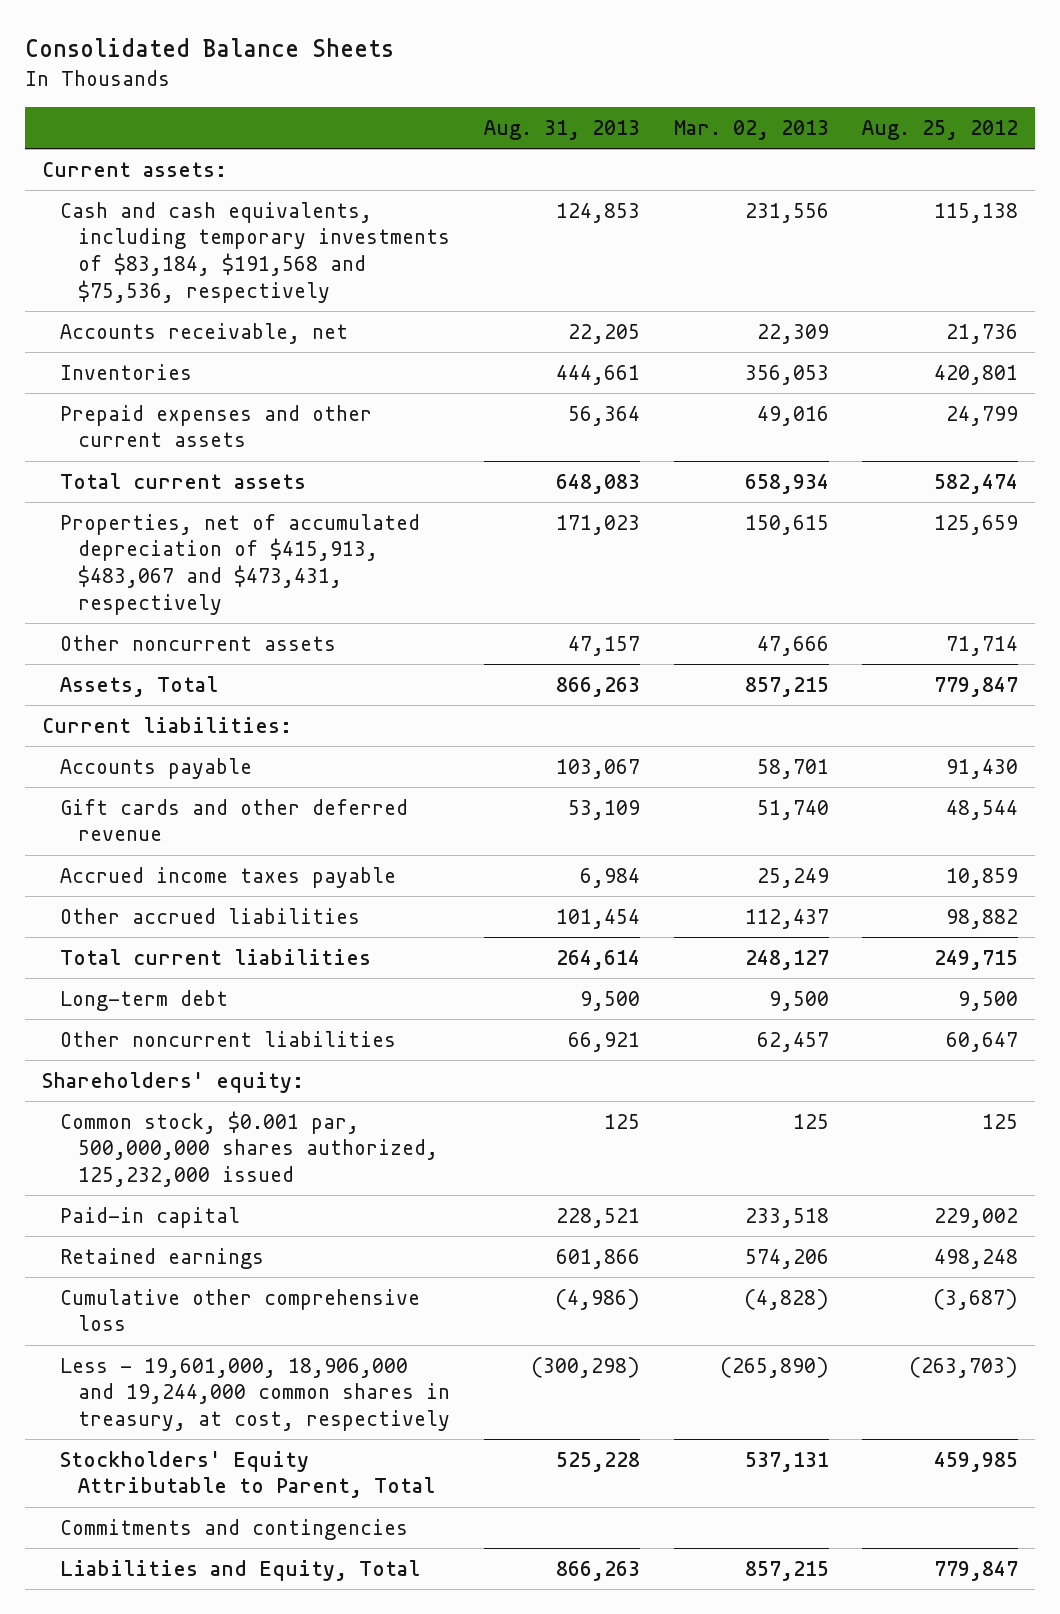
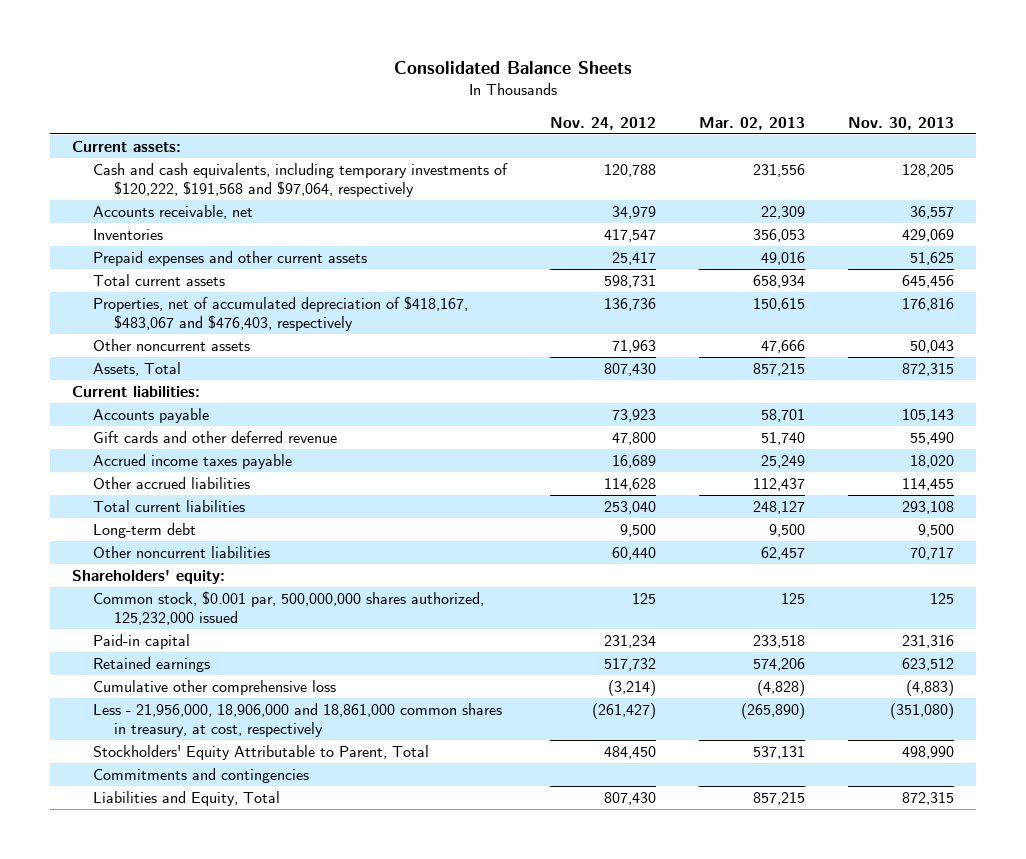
- | Aug. 31, 2013 | Mar. 02, 2013 | Aug. 25, 2012
+ | Nov. 24, 2012 | Mar. 02, 2013 | Nov. 30, 2013
- Cash and cash equivalents, including temporary investments of $83,184, $191,568 and $75,536, respectively | 124,853 | 231,556 | 115,138
+ Cash and cash equivalents, including temporary investments of $120,222, $191,568 and $97,064, respectively | 120,788 | 231,556 | 128,205
- Properties, net of accumulated depreciation of $415,913, $483,067 and $473,431, respectively | 171,023 | 150,615 | 125,659
+ Properties, net of accumulated depreciation of $418,167, $483,067 and $476,403, respectively | 136,736 | 150,615 | 176,816
- Less - 19,601,000, 18,906,000 and 19,244,000 common shares in treasury, at cost, respectively | (300,298) | (265,890) | (263,703)
+ Less - 21,956,000, 18,906,000 and 18,861,000 common shares in treasury, at cost, respectively | (261,427) | (265,890) | (351,080)

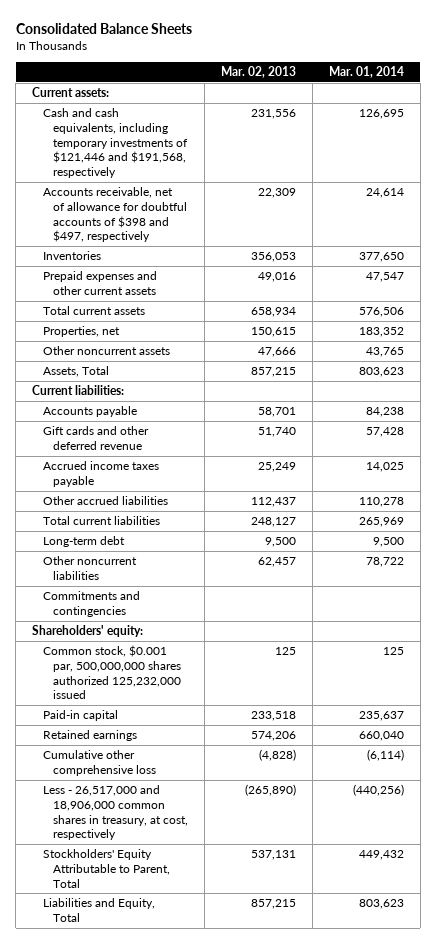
- | Nov. 24, 2012 | Mar. 02, 2013 | Nov. 30, 2013
+ | Mar. 02, 2013 | Mar. 01, 2014
- Cash and cash equivalents, including temporary investments of $120,222, $191,568 and $97,064, respectively | 120,788 | 231,556 | 128,205
- Accounts receivable, net | 34,979 | 22,309 | 36,557
+ Cash and cash equivalents, including temporary investments of $121,446 and $191,568, respectively | 231,556 | 126,695
+ Accounts receivable, net of allowance for doubtful accounts of $398 and $497, respectively | 22,309 | 24,614
- Properties, net of accumulated depreciation of $418,167, $483,067 and $476,403, respectively | 136,736 | 150,615 | 176,816
+ Properties, net | 150,615 | 183,352
moved up: Commitments and contingencies
- Common stock, $0.001 par, 500,000,000 shares authorized, 125,232,000 issued | 125 | 125 | 125
+ Common stock, $0.001 par, 500,000,000 shares authorized 125,232,000 issued | 125 | 125
- Less - 21,956,000, 18,906,000 and 18,861,000 common shares in treasury, at cost, respectively | (261,427) | (265,890) | (351,080)
+ Less - 26,517,000 and 18,906,000 common shares in treasury, at cost, respectively | (265,890) | (440,256)

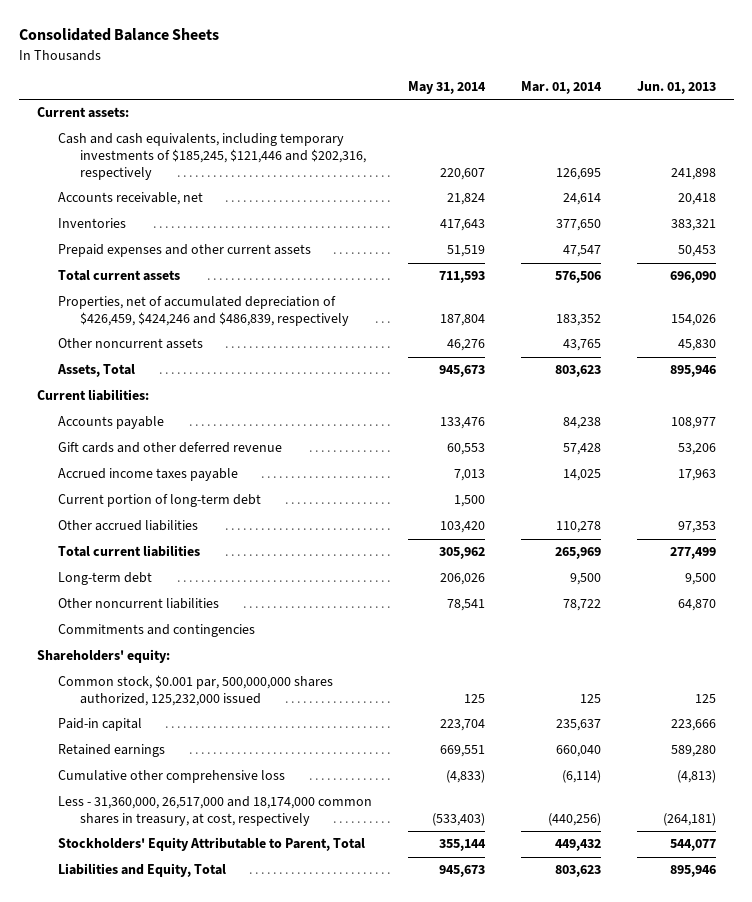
- | Mar. 02, 2013 | Mar. 01, 2014
+ | May 31, 2014 | Mar. 01, 2014 | Jun. 01, 2013
- Cash and cash equivalents, including temporary investments of $121,446 and $191,568, respectively | 231,556 | 126,695
- Accounts receivable, net of allowance for doubtful accounts of $398 and $497, respectively | 22,309 | 24,614
+ Cash and cash equivalents, including temporary investments of $185,245, $121,446 and $202,316, respectively | 220,607 | 126,695 | 241,898
+ Accounts receivable, net | 21,824 | 24,614 | 20,418
- Properties, net | 150,615 | 183,352
+ Properties, net of accumulated depreciation of $426,459, $424,246 and $486,839, respectively | 187,804 | 183,352 | 154,026
+ Current portion of long-term debt | 1,500 | |
- Common stock, $0.001 par, 500,000,000 shares authorized 125,232,000 issued | 125 | 125
+ Common stock, $0.001 par, 500,000,000 shares authorized, 125,232,000 issued | 125 | 125 | 125
- Less - 26,517,000 and 18,906,000 common shares in treasury, at cost, respectively | (265,890) | (440,256)
+ Less - 31,360,000, 26,517,000 and 18,174,000 common shares in treasury, at cost, respectively | (533,403) | (440,256) | (264,181)

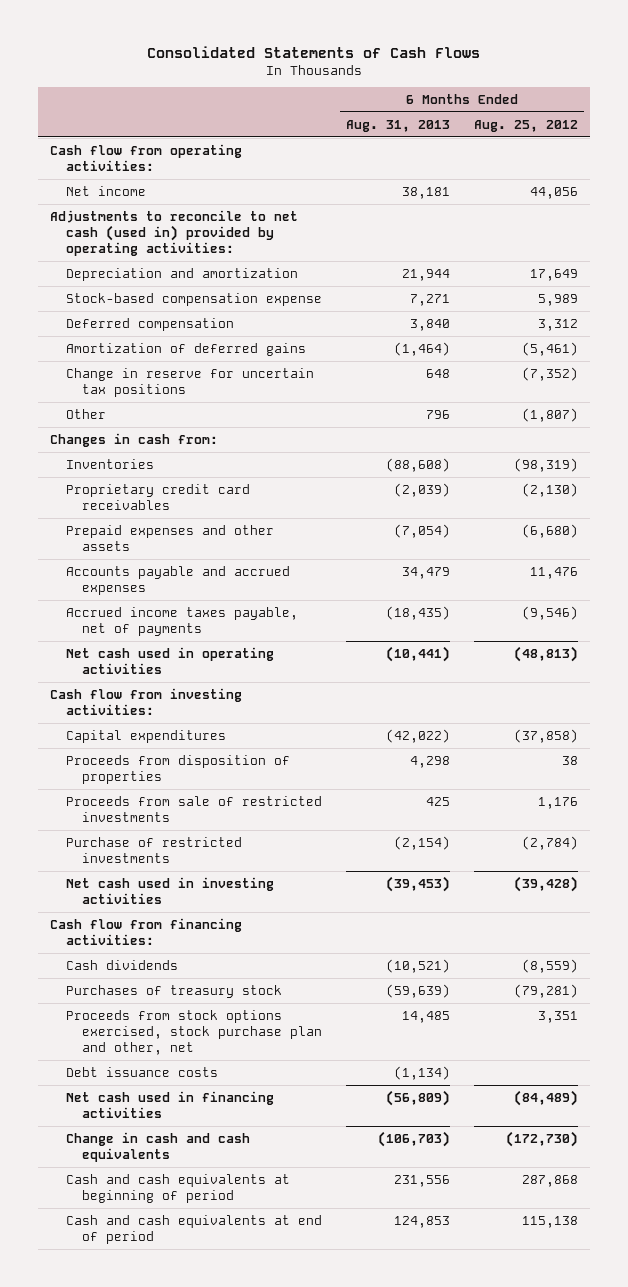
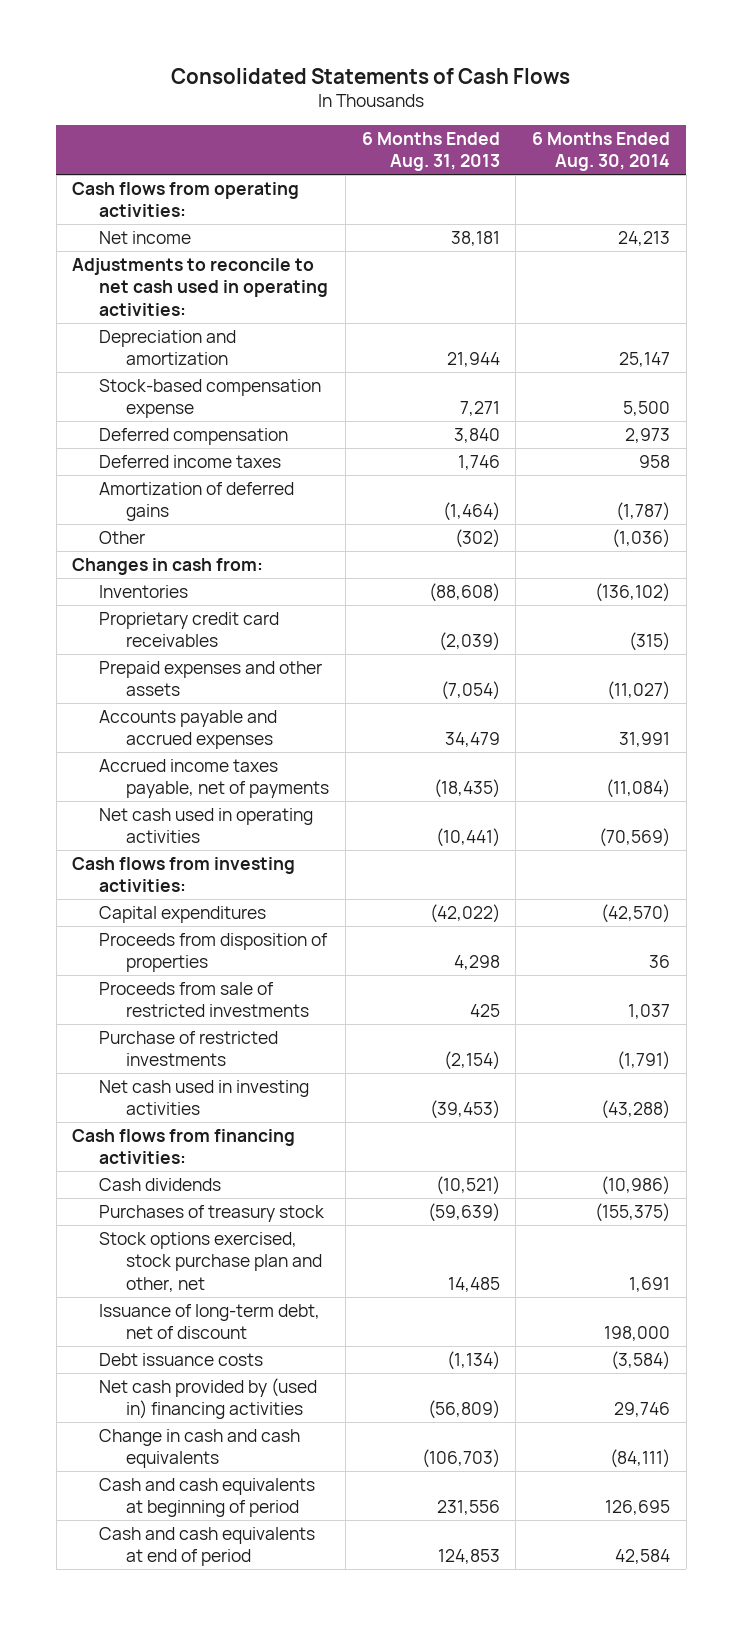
- | 6 Months Ended Aug. 31, 2013 | 6 Months Ended Aug. 25, 2012
+ | 6 Months Ended Aug. 31, 2013 | 6 Months Ended Aug. 30, 2014
- Cash flow from operating activities:
+ Cash flows from operating activities:
- Adjustments to reconcile to net cash (used in) provided by operating activities:
+ Adjustments to reconcile to net cash used in operating activities:
+ Deferred income taxes | 1,746 | 958
- Change in reserve for uncertain tax positions | 648 | (7,352)
- Other | 796 | (1,807)
+ Other | (302) | (1,036)
- Cash flow from investing activities:
+ Cash flows from investing activities:
- Cash flow from financing activities:
+ Cash flows from financing activities:
- Proceeds from stock options exercised, stock purchase plan and other, net | 14,485 | 3,351
+ Stock options exercised, stock purchase plan and other, net | 14,485 | 1,691
+ Issuance of long-term debt, net of discount | | 198,000
- Net cash used in financing activities | (56,809) | (84,489)
+ Net cash provided by (used in) financing activities | (56,809) | 29,746

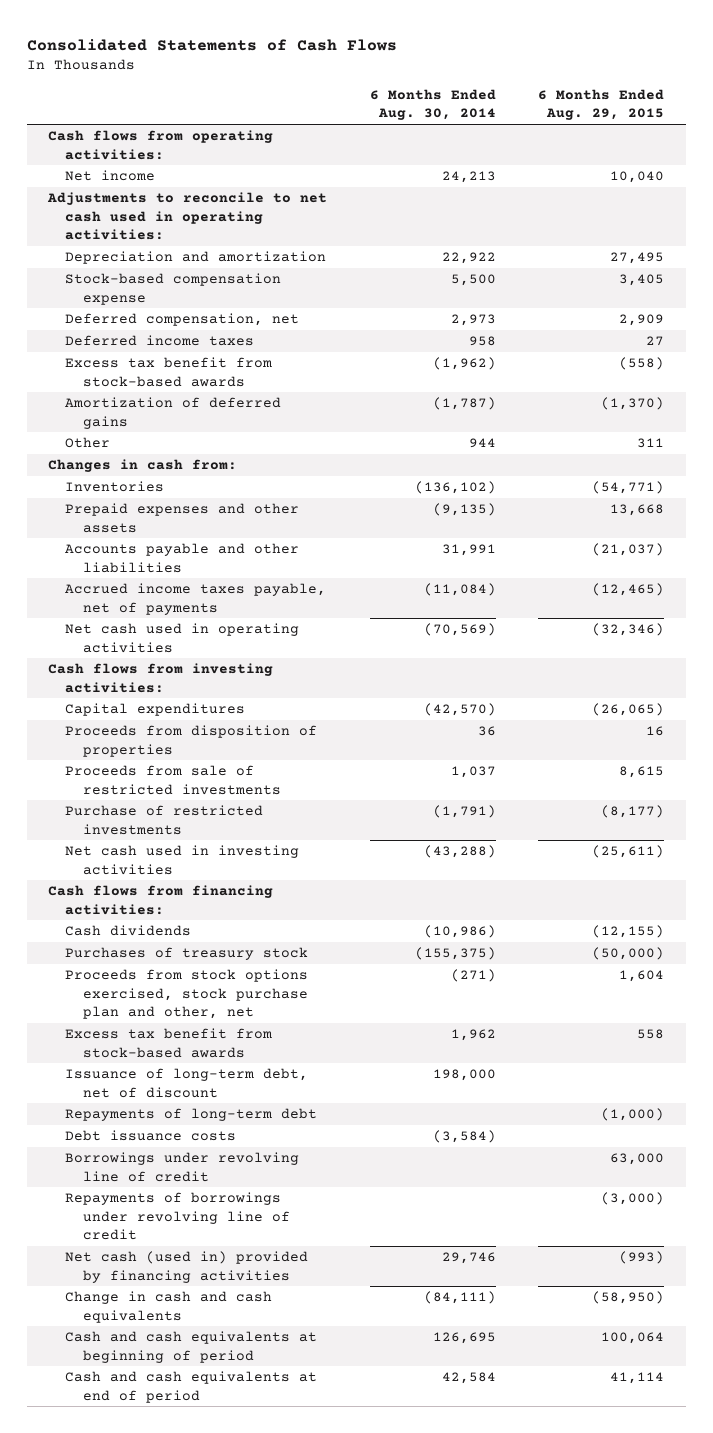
- | 6 Months Ended Aug. 31, 2013 | 6 Months Ended Aug. 30, 2014
+ | 6 Months Ended Aug. 30, 2014 | 6 Months Ended Aug. 29, 2015
- Depreciation and amortization | 21,944 | 25,147
+ Depreciation and amortization | 22,922 | 27,495
- Deferred compensation | 3,840 | 2,973
+ Deferred compensation, net | 2,973 | 2,909
+ Excess tax benefit from stock-based awards | (1,962) | (558)
- Other | (302) | (1,036)
+ Other | 944 | 311
- Proprietary credit card receivables | (2,039) | (315)
- Prepaid expenses and other assets | (7,054) | (11,027)
- Accounts payable and accrued expenses | 34,479 | 31,991
+ Prepaid expenses and other assets | (9,135) | 13,668
+ Accounts payable and other liabilities | 31,991 | (21,037)
- Stock options exercised, stock purchase plan and other, net | 14,485 | 1,691
+ Proceeds from stock options exercised, stock purchase plan and other, net | (271) | 1,604
+ Excess tax benefit from stock-based awards | 1,962 | 558
+ Repayments of long-term debt | | (1,000)
- Net cash provided by (used in) financing activities | (56,809) | 29,746
+ Borrowings under revolving line of credit | | 63,000
+ Repayments of borrowings under revolving line of credit | | (3,000)
+ Net cash (used in) provided by financing activities | 29,746 | (993)

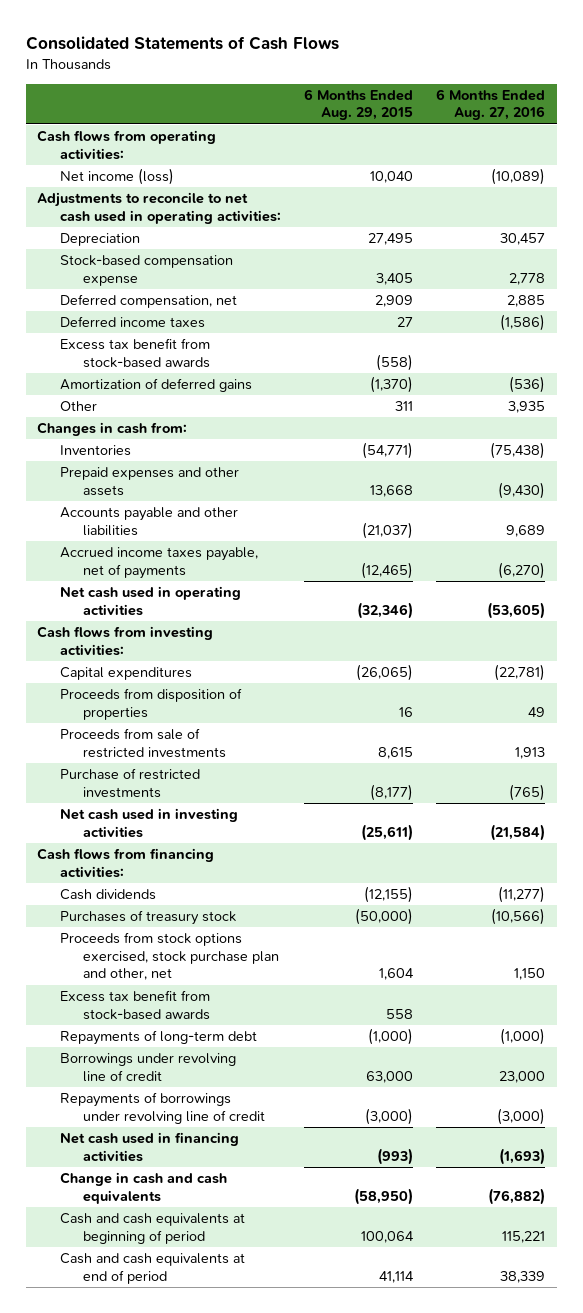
- | 6 Months Ended Aug. 30, 2014 | 6 Months Ended Aug. 29, 2015
+ | 6 Months Ended Aug. 29, 2015 | 6 Months Ended Aug. 27, 2016
- Net income | 24,213 | 10,040
+ Net income (loss) | 10,040 | (10,089)
- Depreciation and amortization | 22,922 | 27,495
+ Depreciation | 27,495 | 30,457
- Issuance of long-term debt, net of discount | 198,000 |
- Debt issuance costs | (3,584) |
- Net cash (used in) provided by financing activities | 29,746 | (993)
+ Net cash used in financing activities | (993) | (1,693)

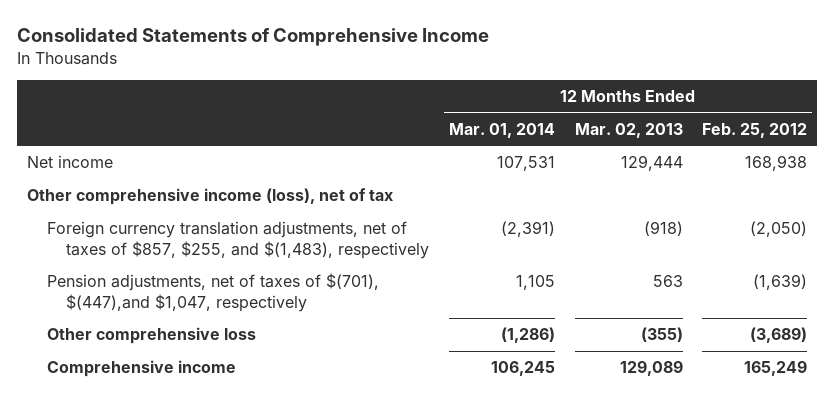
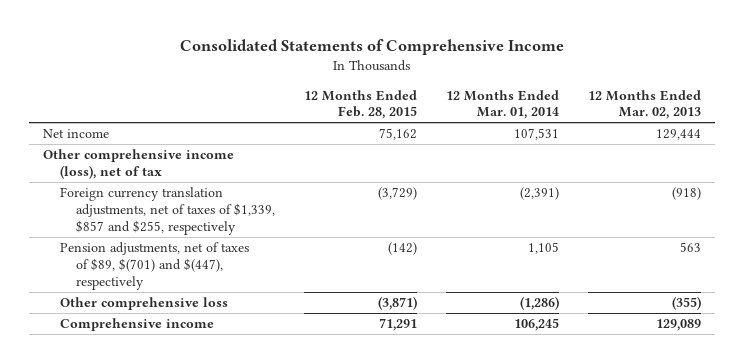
- | 12 Months Ended Mar. 01, 2014 | 12 Months Ended Mar. 02, 2013 | 12 Months Ended Feb. 25, 2012
+ | 12 Months Ended Feb. 28, 2015 | 12 Months Ended Mar. 01, 2014 | 12 Months Ended Mar. 02, 2013
- Foreign currency translation adjustments, net of taxes of $857, $255, and $(1,483), respectively | (2,391) | (918) | (2,050)
- Pension adjustments, net of taxes of $(701), $(447),and $1,047, respectively | 1,105 | 563 | (1,639)
+ Foreign currency translation adjustments, net of taxes of $1,339, $857 and $255, respectively | (3,729) | (2,391) | (918)
+ Pension adjustments, net of taxes of $89, $(701) and $(447), respectively | (142) | 1,105 | 563

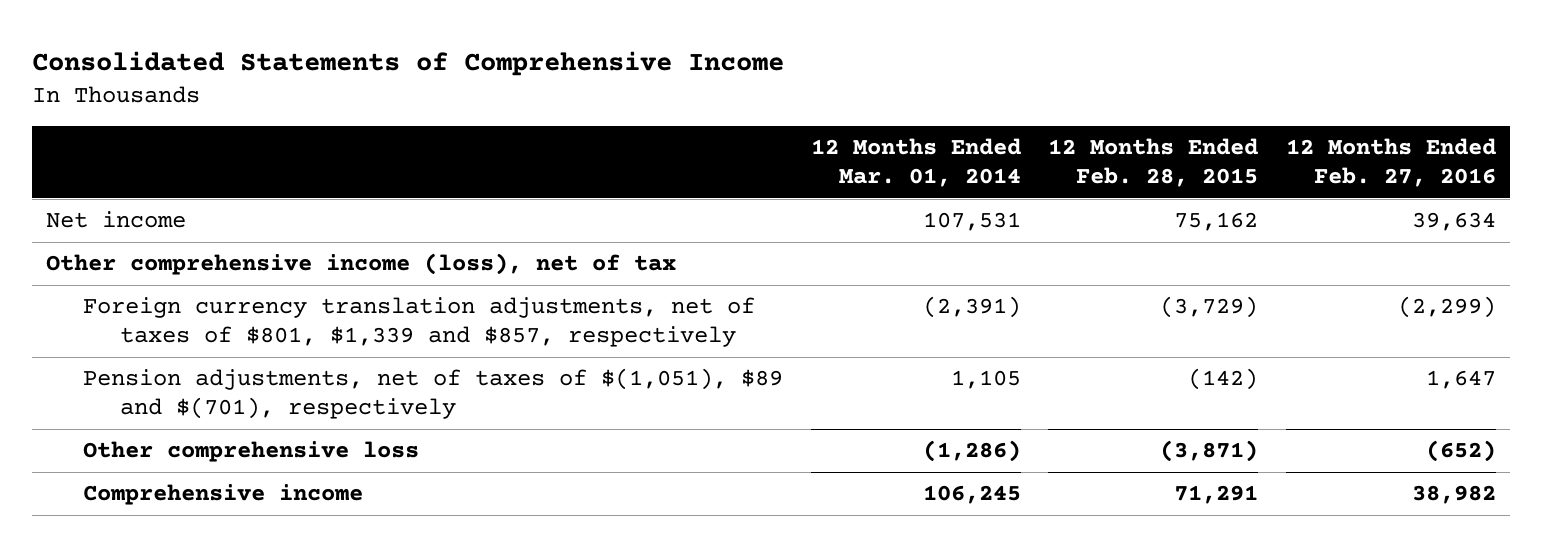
- | 12 Months Ended Feb. 28, 2015 | 12 Months Ended Mar. 01, 2014 | 12 Months Ended Mar. 02, 2013
+ | 12 Months Ended Mar. 01, 2014 | 12 Months Ended Feb. 28, 2015 | 12 Months Ended Feb. 27, 2016
- Foreign currency translation adjustments, net of taxes of $1,339, $857 and $255, respectively | (3,729) | (2,391) | (918)
- Pension adjustments, net of taxes of $89, $(701) and $(447), respectively | (142) | 1,105 | 563
+ Foreign currency translation adjustments, net of taxes of $801, $1,339 and $857, respectively | (2,391) | (3,729) | (2,299)
+ Pension adjustments, net of taxes of $(1,051), $89 and $(701), respectively | 1,105 | (142) | 1,647

